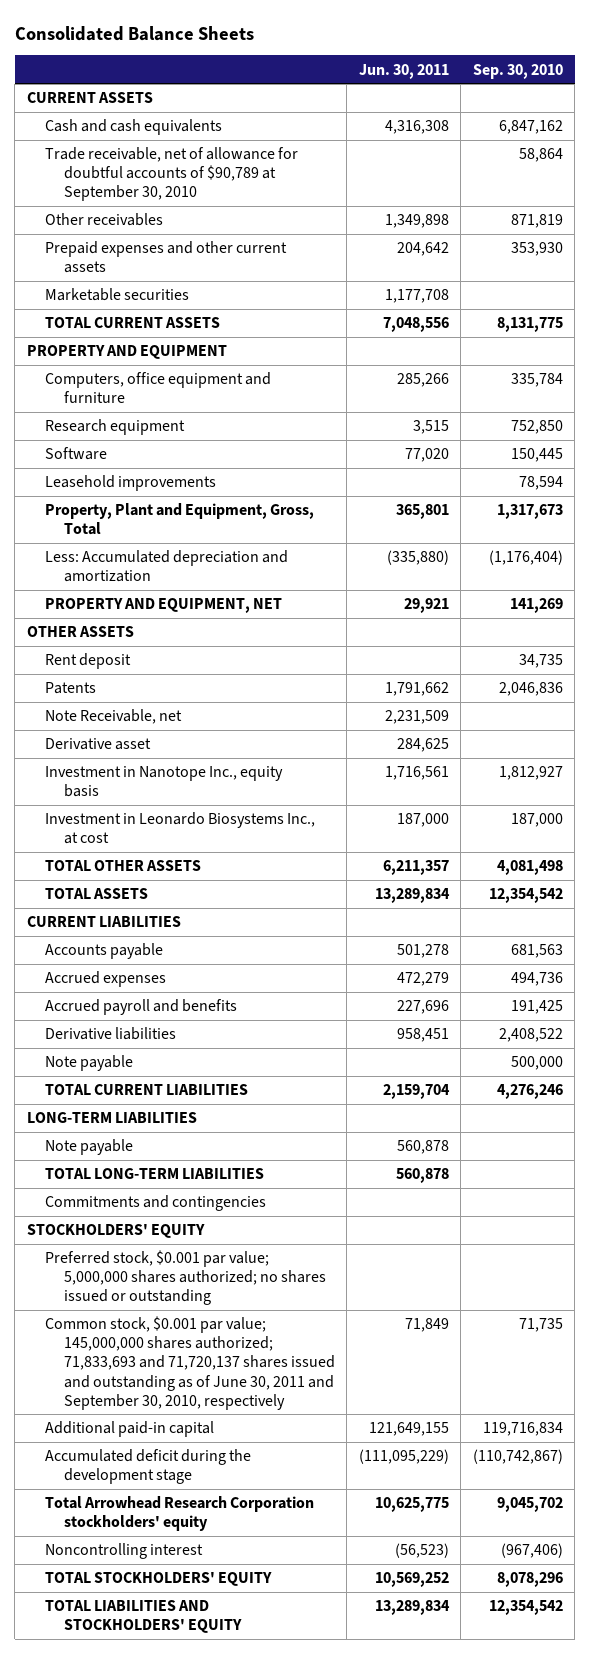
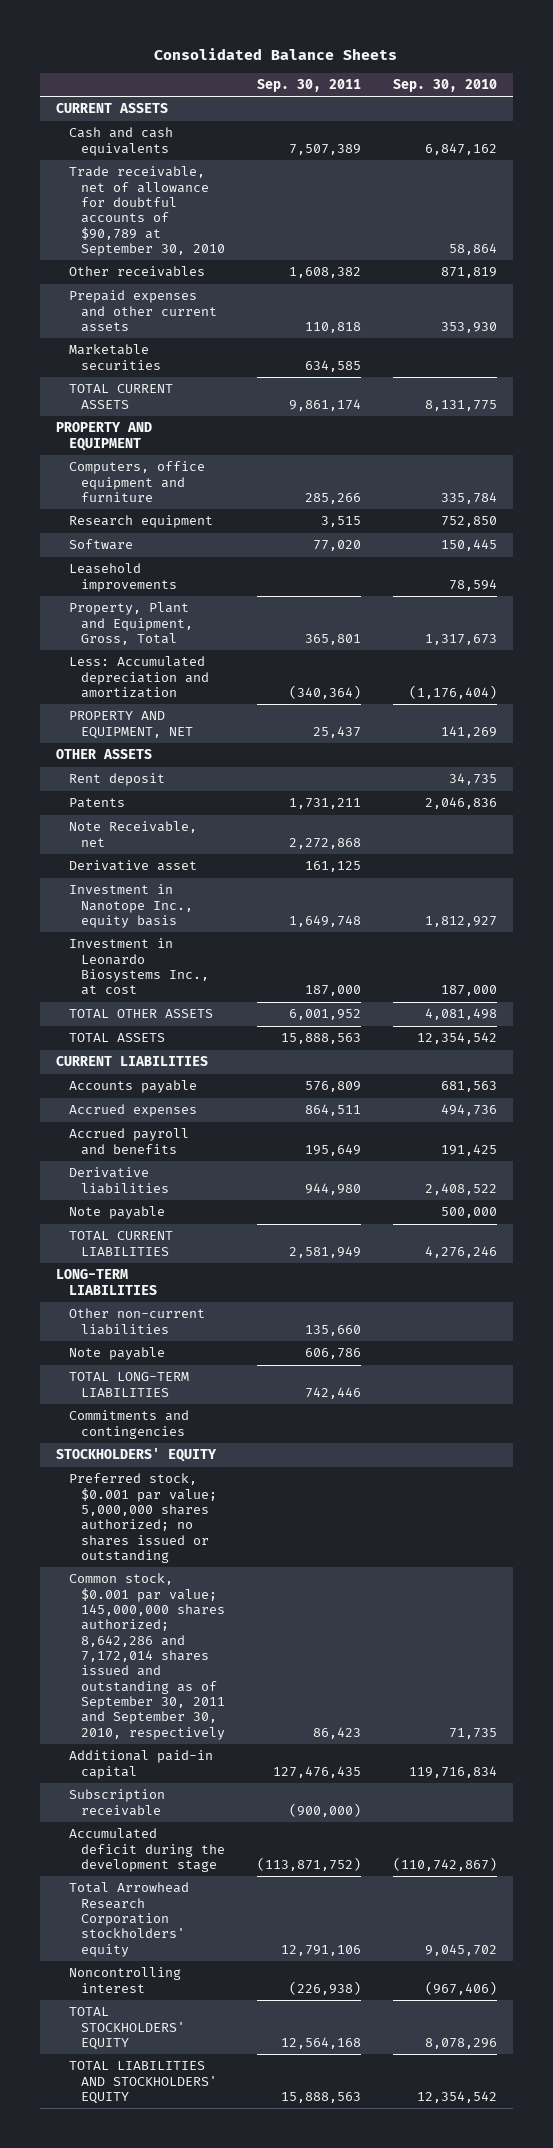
- | Jun. 30, 2011 | Sep. 30, 2010
+ | Sep. 30, 2011 | Sep. 30, 2010
+ Other non-current liabilities | 135,660 |
- Common stock, $0.001 par value; 145,000,000 shares authorized; 71,833,693 and 71,720,137 shares issued and outstanding as of June 30, 2011 and September 30, 2010, respectively | 71,849 | 71,735
+ Common stock, $0.001 par value; 145,000,000 shares authorized; 8,642,286 and 7,172,014 shares issued and outstanding as of September 30, 2011 and September 30, 2010, respectively | 86,423 | 71,735
+ Subscription receivable | (900,000) |

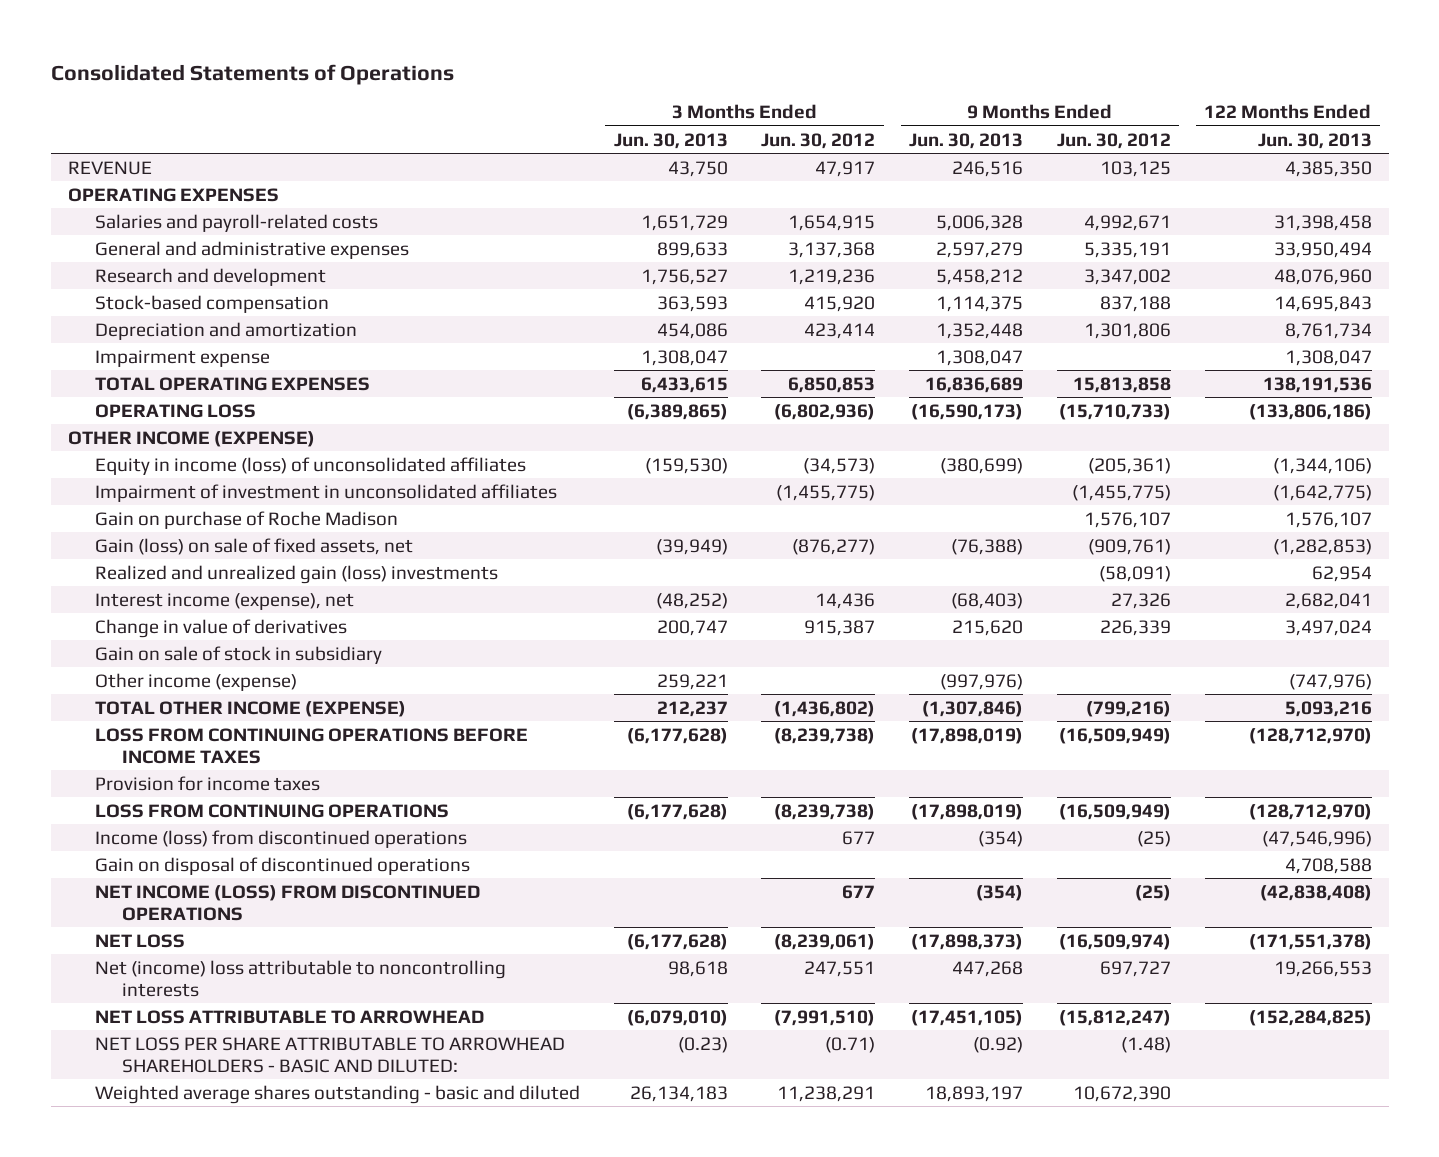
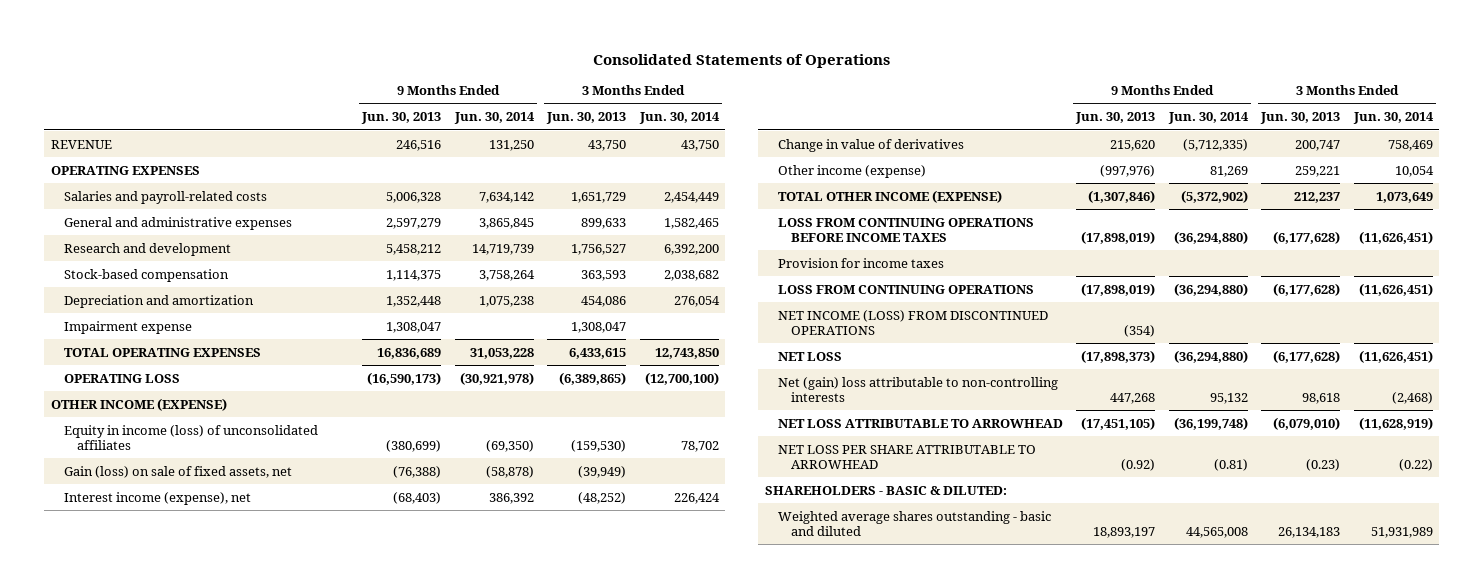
- | 3 Months Ended Jun. 30, 2013 | 3 Months Ended Jun. 30, 2012 | 9 Months Ended Jun. 30, 2013 | 9 Months Ended Jun. 30, 2012 | 122 Months Ended Jun. 30, 2013
+ | 9 Months Ended Jun. 30, 2013 | 9 Months Ended Jun. 30, 2014 | 3 Months Ended Jun. 30, 2013 | 3 Months Ended Jun. 30, 2014
- Impairment of investment in unconsolidated affiliates | | (1,455,775) | | (1,455,775) | (1,642,775)
- Gain on purchase of Roche Madison | | | | 1,576,107 | 1,576,107
- Realized and unrealized gain (loss) investments | | | | (58,091) | 62,954
- Gain on sale of stock in subsidiary
- Income (loss) from discontinued operations | | 677 | (354) | (25) | (47,546,996)
- Gain on disposal of discontinued operations | | | | | 4,708,588
- Net (income) loss attributable to noncontrolling interests | 98,618 | 247,551 | 447,268 | 697,727 | 19,266,553
+ Net (gain) loss attributable to non-controlling interests | 447,268 | 95,132 | 98,618 | (2,468)
- NET LOSS PER SHARE ATTRIBUTABLE TO ARROWHEAD SHAREHOLDERS - BASIC AND DILUTED: | (0.23) | (0.71) | (0.92) | (1.48) |
+ NET LOSS PER SHARE ATTRIBUTABLE TO ARROWHEAD | (0.92) | (0.81) | (0.23) | (0.22)
+ SHAREHOLDERS - BASIC & DILUTED:

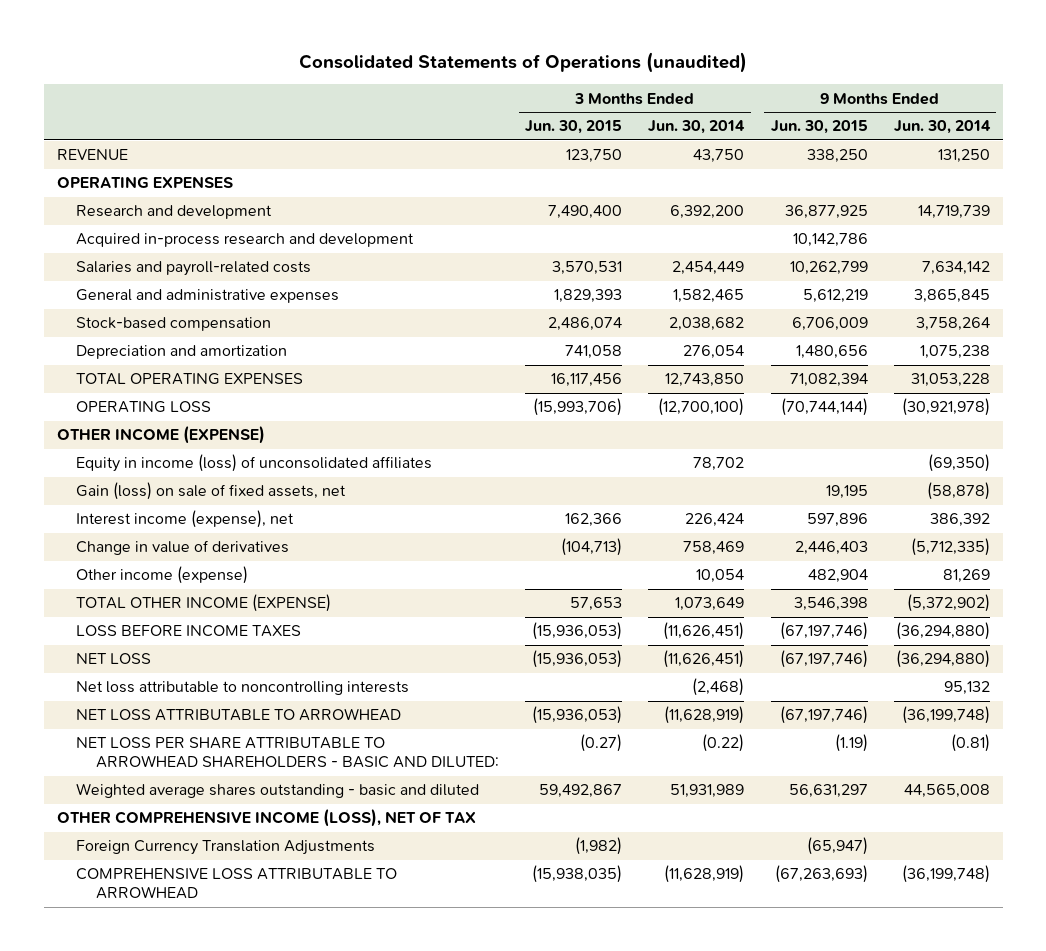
- Consolidated Statements of Operations
+ Consolidated Statements of Operations (unaudited)
- | 9 Months Ended Jun. 30, 2013 | 9 Months Ended Jun. 30, 2014 | 3 Months Ended Jun. 30, 2013 | 3 Months Ended Jun. 30, 2014
+ | 3 Months Ended Jun. 30, 2015 | 3 Months Ended Jun. 30, 2014 | 9 Months Ended Jun. 30, 2015 | 9 Months Ended Jun. 30, 2014
moved up: Research and development | 7,490,400 | 6,392,200 | 36,877,925 | 14,719,739
+ Acquired in-process research and development | | | 10,142,786 |
- Impairment expense | 1,308,047 | | 1,308,047 |
- LOSS FROM CONTINUING OPERATIONS BEFORE INCOME TAXES | (17,898,019) | (36,294,880) | (6,177,628) | (11,626,451)
- Provision for income taxes
- LOSS FROM CONTINUING OPERATIONS | (17,898,019) | (36,294,880) | (6,177,628) | (11,626,451)
- NET INCOME (LOSS) FROM DISCONTINUED OPERATIONS | (354) | | |
+ LOSS BEFORE INCOME TAXES | (15,936,053) | (11,626,451) | (67,197,746) | (36,294,880)
- Net (gain) loss attributable to non-controlling interests | 447,268 | 95,132 | 98,618 | (2,468)
+ Net loss attributable to noncontrolling interests | | (2,468) | | 95,132
- NET LOSS PER SHARE ATTRIBUTABLE TO ARROWHEAD | (0.92) | (0.81) | (0.23) | (0.22)
- SHAREHOLDERS - BASIC & DILUTED:
+ NET LOSS PER SHARE ATTRIBUTABLE TO ARROWHEAD SHAREHOLDERS - BASIC AND DILUTED: | (0.27) | (0.22) | (1.19) | (0.81)
+ OTHER COMPREHENSIVE INCOME (LOSS), NET OF TAX
+ Foreign Currency Translation Adjustments | (1,982) | | (65,947) |
+ COMPREHENSIVE LOSS ATTRIBUTABLE TO ARROWHEAD | (15,938,035) | (11,628,919) | (67,263,693) | (36,199,748)

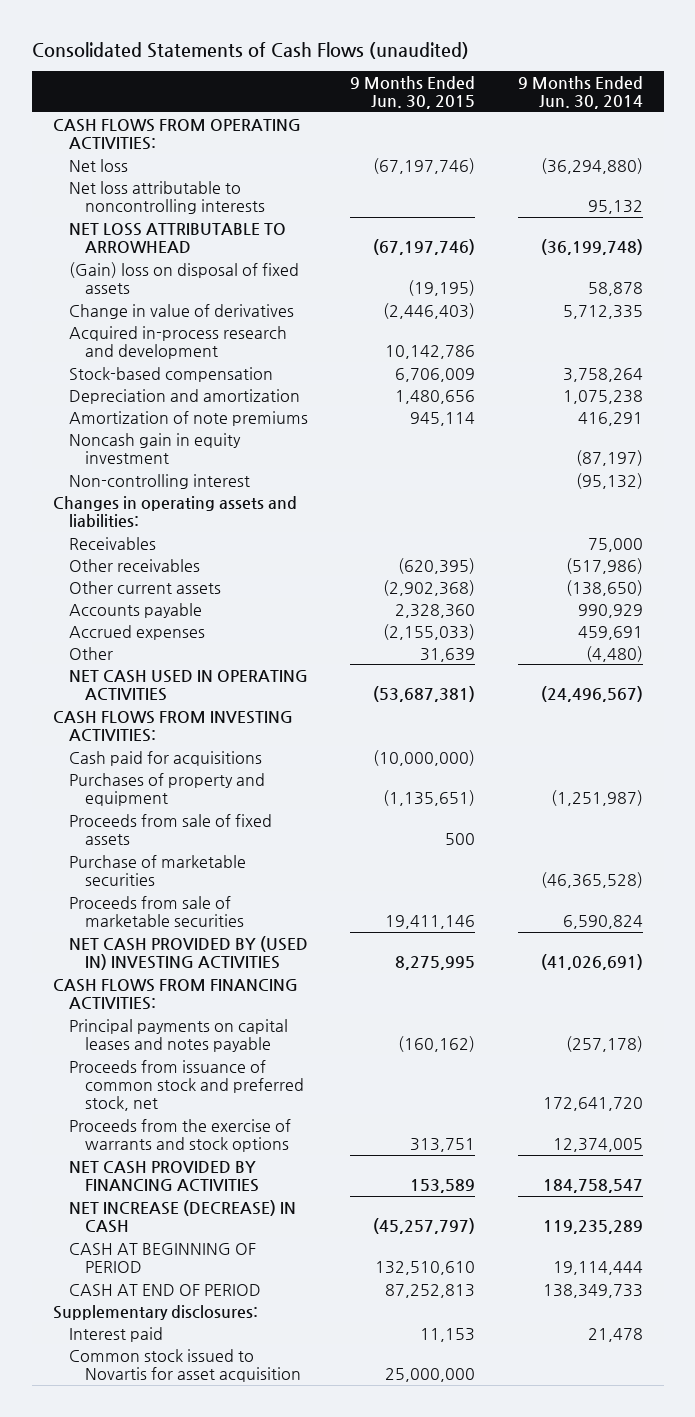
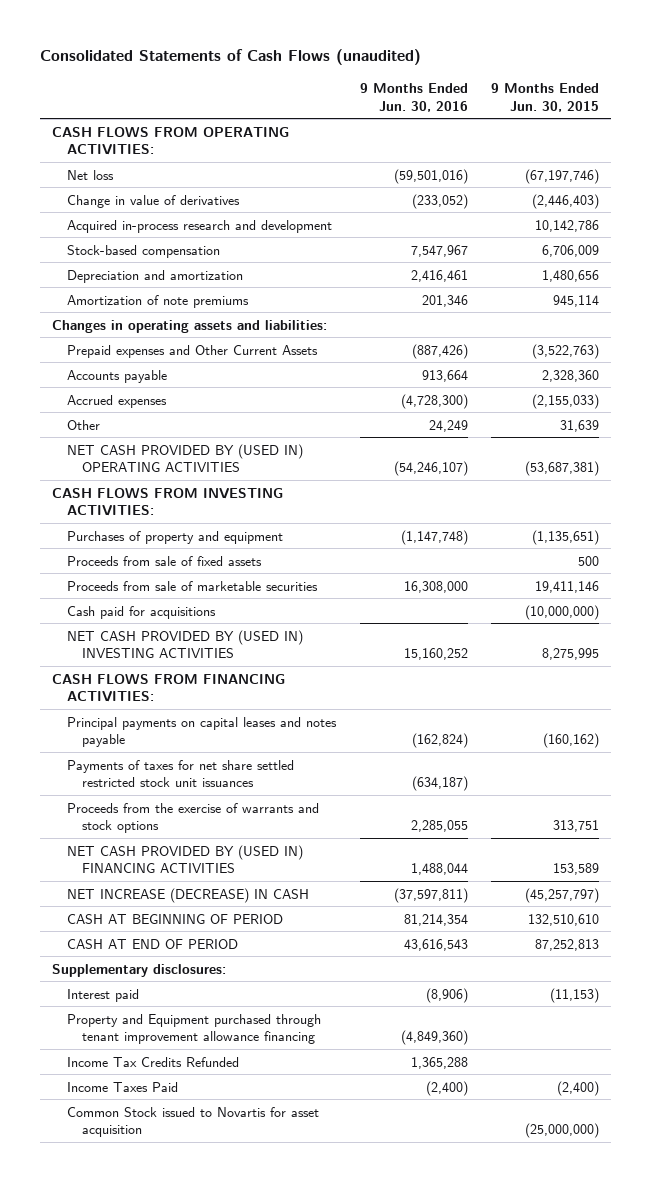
- | 9 Months Ended Jun. 30, 2015 | 9 Months Ended Jun. 30, 2014
+ | 9 Months Ended Jun. 30, 2016 | 9 Months Ended Jun. 30, 2015
- Net loss attributable to noncontrolling interests | | 95,132
- NET LOSS ATTRIBUTABLE TO ARROWHEAD | (67,197,746) | (36,199,748)
- (Gain) loss on disposal of fixed assets | (19,195) | 58,878
- Noncash gain in equity investment | | (87,197)
- Non-controlling interest | | (95,132)
- Receivables | | 75,000
- Other receivables | (620,395) | (517,986)
- Other current assets | (2,902,368) | (138,650)
+ Prepaid expenses and Other Current Assets | (887,426) | (3,522,763)
- NET CASH USED IN OPERATING ACTIVITIES | (53,687,381) | (24,496,567)
+ NET CASH PROVIDED BY (USED IN) OPERATING ACTIVITIES | (54,246,107) | (53,687,381)
- Purchase of marketable securities | | (46,365,528)
moved down: Cash paid for acquisitions | | (10,000,000)
- Proceeds from issuance of common stock and preferred stock, net | | 172,641,720
+ Payments of taxes for net share settled restricted stock unit issuances | (634,187) |
- NET CASH PROVIDED BY FINANCING ACTIVITIES | 153,589 | 184,758,547
+ NET CASH PROVIDED BY (USED IN) FINANCING ACTIVITIES | 1,488,044 | 153,589
- Interest paid | 11,153 | 21,478
- Common stock issued to Novartis for asset acquisition | 25,000,000 |
+ Interest paid | (8,906) | (11,153)
+ Property and Equipment purchased through tenant improvement allowance financing | (4,849,360) |
+ Income Tax Credits Refunded | 1,365,288 |
+ Income Taxes Paid | (2,400) | (2,400)
+ Common Stock issued to Novartis for asset acquisition | | (25,000,000)

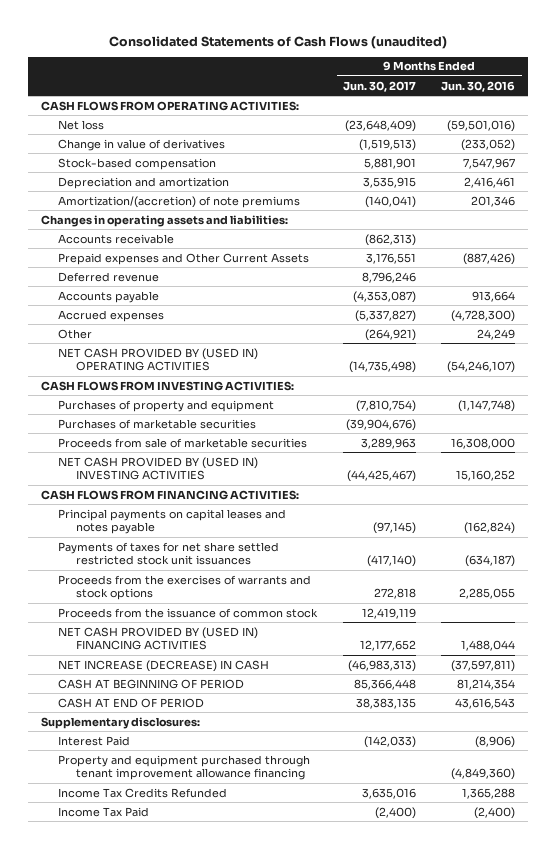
- | 9 Months Ended Jun. 30, 2016 | 9 Months Ended Jun. 30, 2015
+ | 9 Months Ended Jun. 30, 2017 | 9 Months Ended Jun. 30, 2016
- Acquired in-process research and development | | 10,142,786
- Amortization of note premiums | 201,346 | 945,114
+ Amortization/(accretion) of note premiums | (140,041) | 201,346
+ Accounts receivable | (862,313) |
+ Deferred revenue | 8,796,246 |
- Proceeds from sale of fixed assets | | 500
+ Purchases of marketable securities | (39,904,676) |
- Cash paid for acquisitions | | (10,000,000)
- Proceeds from the exercise of warrants and stock options | 2,285,055 | 313,751
+ Proceeds from the exercises of warrants and stock options | 272,818 | 2,285,055
+ Proceeds from the issuance of common stock | 12,419,119 |
- Interest paid | (8,906) | (11,153)
- Property and Equipment purchased through tenant improvement allowance financing | (4,849,360) |
+ Interest Paid | (142,033) | (8,906)
+ Property and equipment purchased through tenant improvement allowance financing | | (4,849,360)
- Income Taxes Paid | (2,400) | (2,400)
- Common Stock issued to Novartis for asset acquisition | | (25,000,000)
+ Income Tax Paid | (2,400) | (2,400)

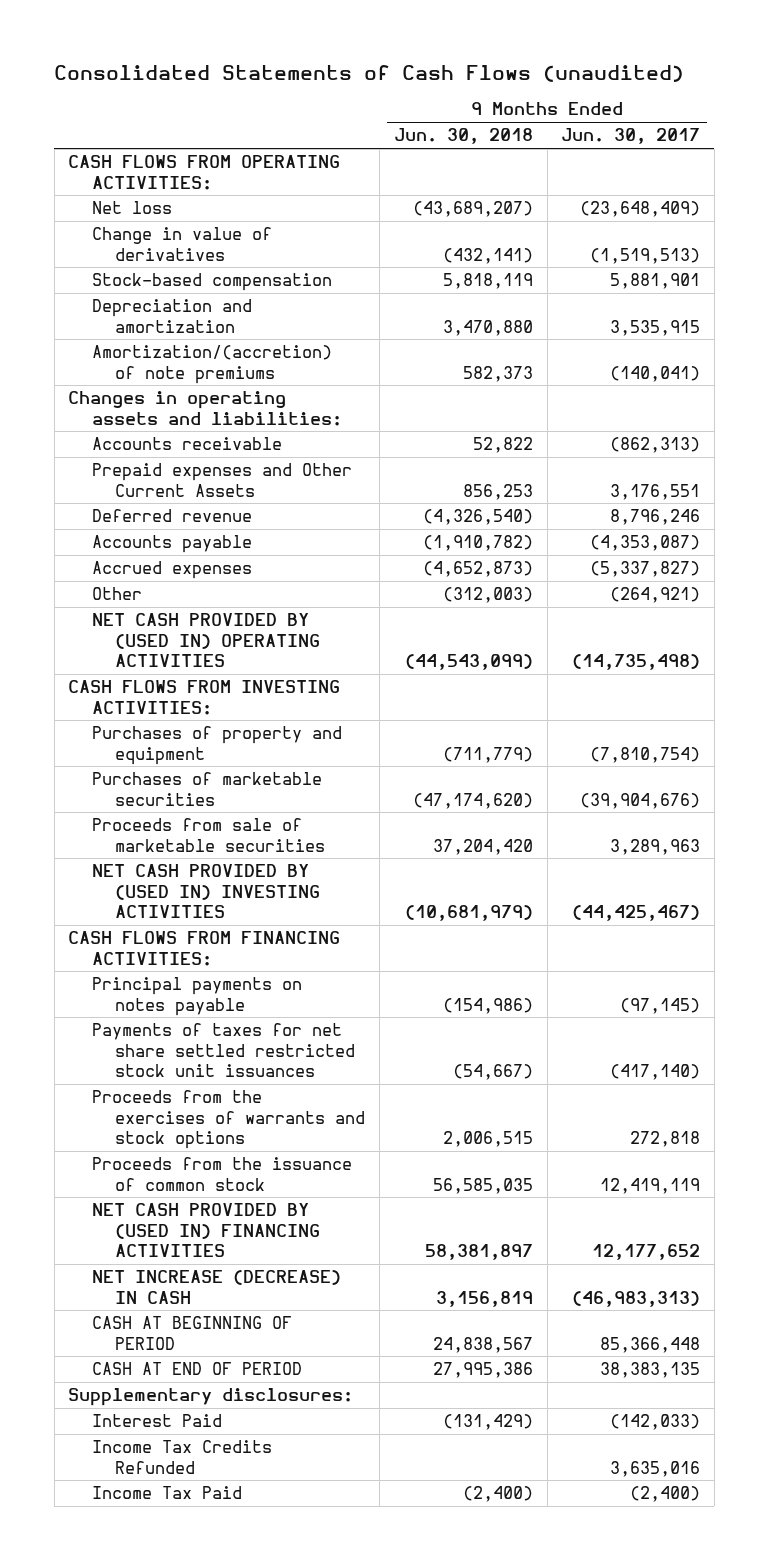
- | 9 Months Ended Jun. 30, 2017 | 9 Months Ended Jun. 30, 2016
+ | 9 Months Ended Jun. 30, 2018 | 9 Months Ended Jun. 30, 2017
- Principal payments on capital leases and notes payable | (97,145) | (162,824)
+ Principal payments on notes payable | (154,986) | (97,145)
- Property and equipment purchased through tenant improvement allowance financing | | (4,849,360)

